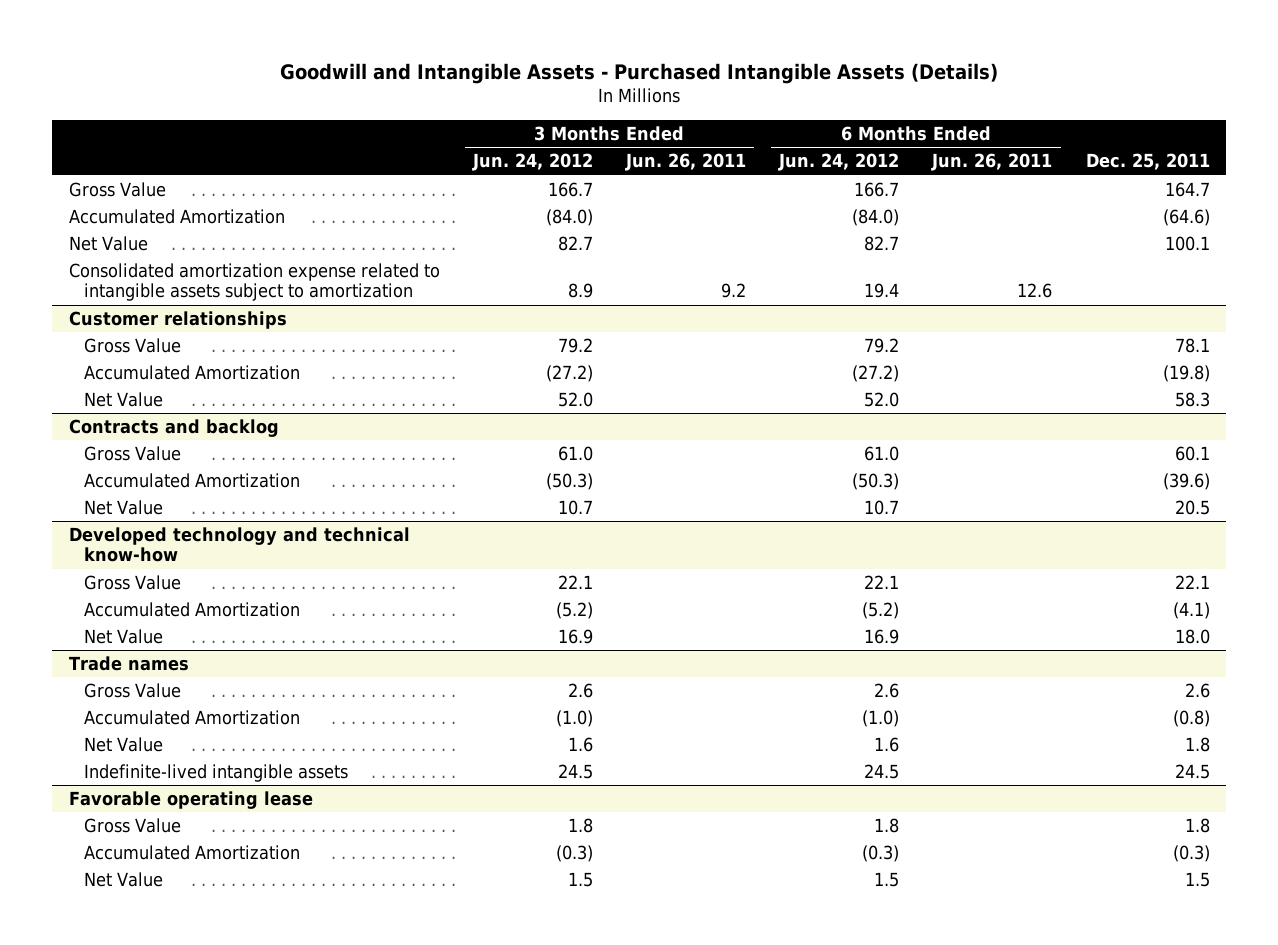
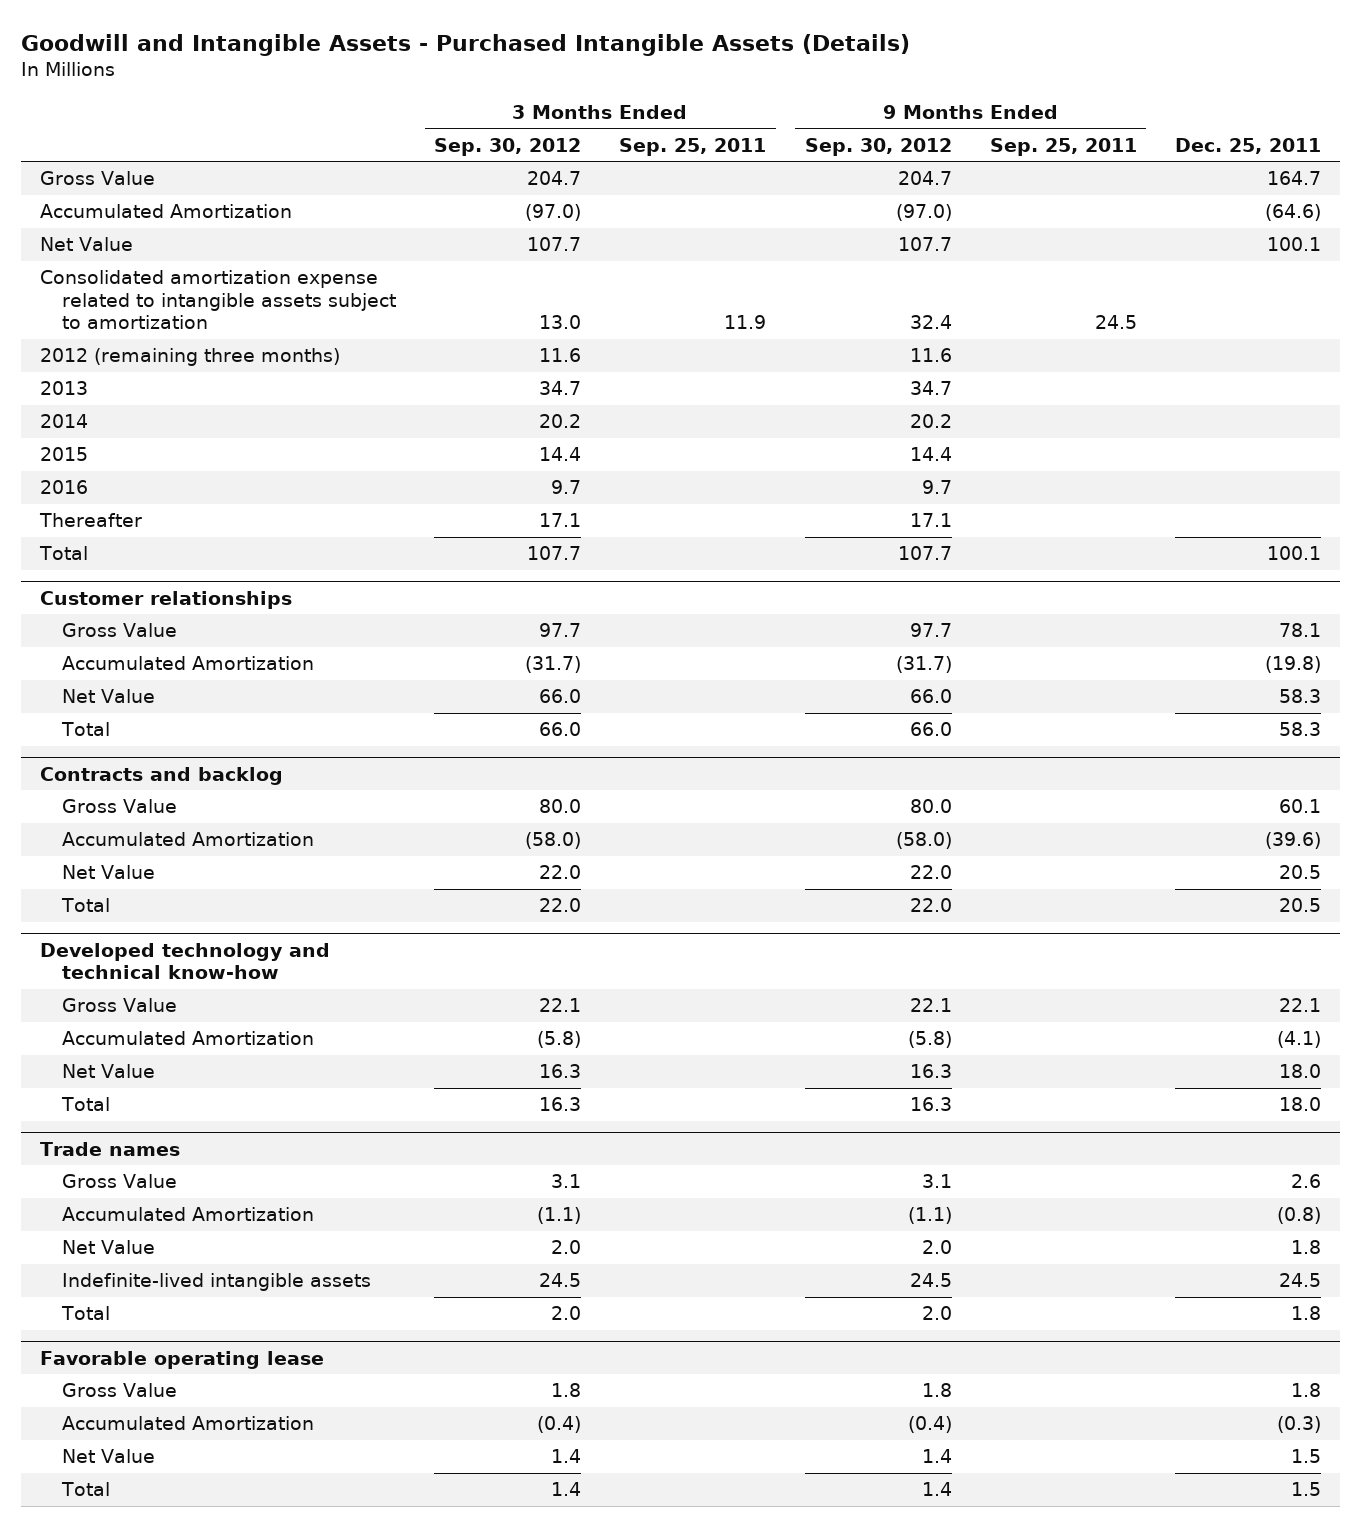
- | 3 Months Ended Jun. 24, 2012 | 3 Months Ended Jun. 26, 2011 | 6 Months Ended Jun. 24, 2012 | 6 Months Ended Jun. 26, 2011 | Dec. 25, 2011
+ | 3 Months Ended Sep. 30, 2012 | 3 Months Ended Sep. 25, 2011 | 9 Months Ended Sep. 30, 2012 | 9 Months Ended Sep. 25, 2011 | Dec. 25, 2011
+ 2012 (remaining three months) | 11.6 | | 11.6 | |
+ 2013 | 34.7 | | 34.7 | |
+ 2014 | 20.2 | | 20.2 | |
+ 2015 | 14.4 | | 14.4 | |
+ 2016 | 9.7 | | 9.7 | |
+ Thereafter | 17.1 | | 17.1 | |
+ Total | 107.7 | | 107.7 | | 100.1
@ Customer relationships
+ Total | 66.0 | | 66.0 | | 58.3
@ Contracts and backlog
+ Total | 22.0 | | 22.0 | | 20.5
@ Developed technology and technical know-how
+ Total | 16.3 | | 16.3 | | 18.0
@ Trade names
+ Total | 2.0 | | 2.0 | | 1.8
@ Favorable operating lease
+ Total | 1.4 | | 1.4 | | 1.5

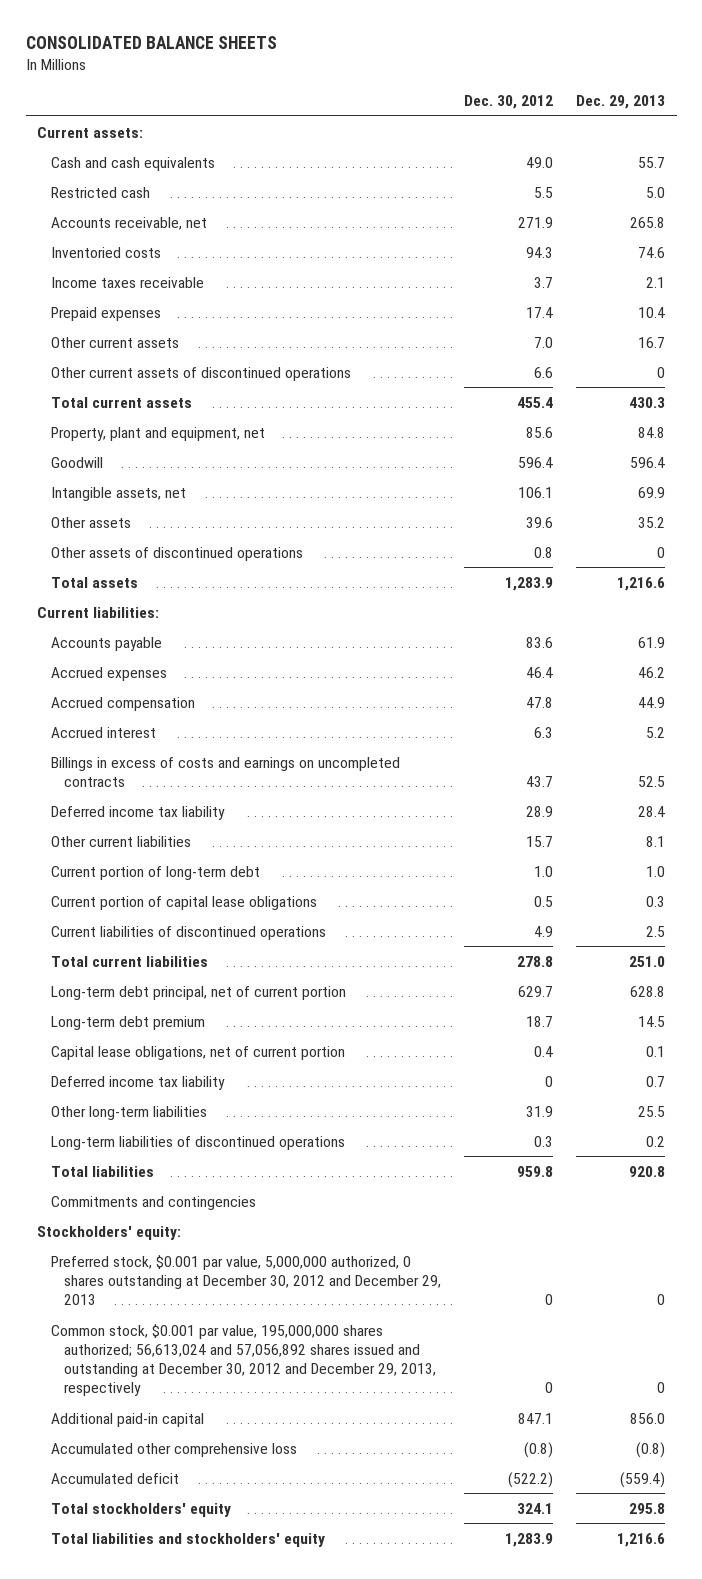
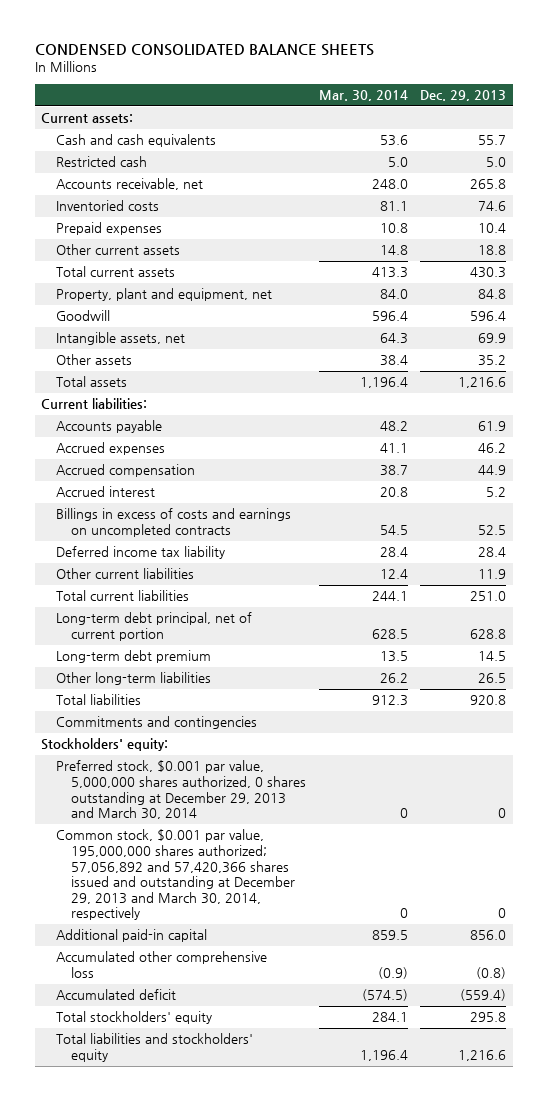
- CONSOLIDATED BALANCE SHEETS
+ CONDENSED CONSOLIDATED BALANCE SHEETS
- | Dec. 30, 2012 | Dec. 29, 2013
+ | Mar. 30, 2014 | Dec. 29, 2013
- Income taxes receivable | 3.7 | 2.1
- Other current assets | 7.0 | 16.7
- Other current assets of discontinued operations | 6.6 | 0
+ Other current assets | 14.8 | 18.8
- Other assets of discontinued operations | 0.8 | 0
- Other current liabilities | 15.7 | 8.1
- Current portion of long-term debt | 1.0 | 1.0
- Current portion of capital lease obligations | 0.5 | 0.3
- Current liabilities of discontinued operations | 4.9 | 2.5
+ Other current liabilities | 12.4 | 11.9
- Capital lease obligations, net of current portion | 0.4 | 0.1
- Deferred income tax liability | 0 | 0.7
- Other long-term liabilities | 31.9 | 25.5
- Long-term liabilities of discontinued operations | 0.3 | 0.2
+ Other long-term liabilities | 26.2 | 26.5
- Preferred stock, $0.001 par value, 5,000,000 authorized, 0 shares outstanding at December 30, 2012 and December 29, 2013 | 0 | 0
- Common stock, $0.001 par value, 195,000,000 shares authorized; 56,613,024 and 57,056,892 shares issued and outstanding at December 30, 2012 and December 29, 2013, respectively | 0 | 0
+ Preferred stock, $0.001 par value, 5,000,000 shares authorized, 0 shares outstanding at December 29, 2013 and March 30, 2014 | 0 | 0
+ Common stock, $0.001 par value, 195,000,000 shares authorized; 57,056,892 and 57,420,366 shares issued and outstanding at December 29, 2013 and March 30, 2014, respectively | 0 | 0

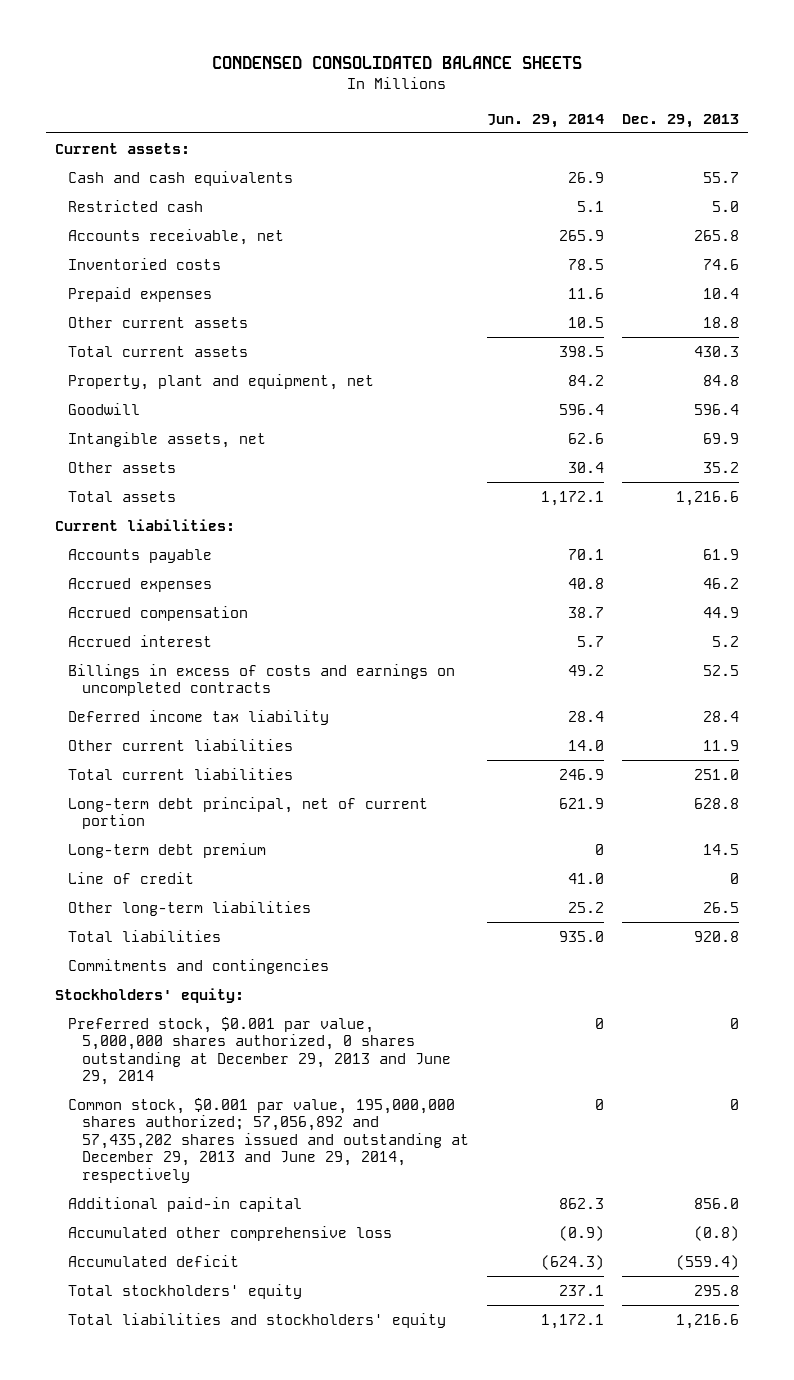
- | Mar. 30, 2014 | Dec. 29, 2013
+ | Jun. 29, 2014 | Dec. 29, 2013
+ Line of credit | 41.0 | 0
- Preferred stock, $0.001 par value, 5,000,000 shares authorized, 0 shares outstanding at December 29, 2013 and March 30, 2014 | 0 | 0
- Common stock, $0.001 par value, 195,000,000 shares authorized; 57,056,892 and 57,420,366 shares issued and outstanding at December 29, 2013 and March 30, 2014, respectively | 0 | 0
+ Preferred stock, $0.001 par value, 5,000,000 shares authorized, 0 shares outstanding at December 29, 2013 and June 29, 2014 | 0 | 0
+ Common stock, $0.001 par value, 195,000,000 shares authorized; 57,056,892 and 57,435,202 shares issued and outstanding at December 29, 2013 and June 29, 2014, respectively | 0 | 0

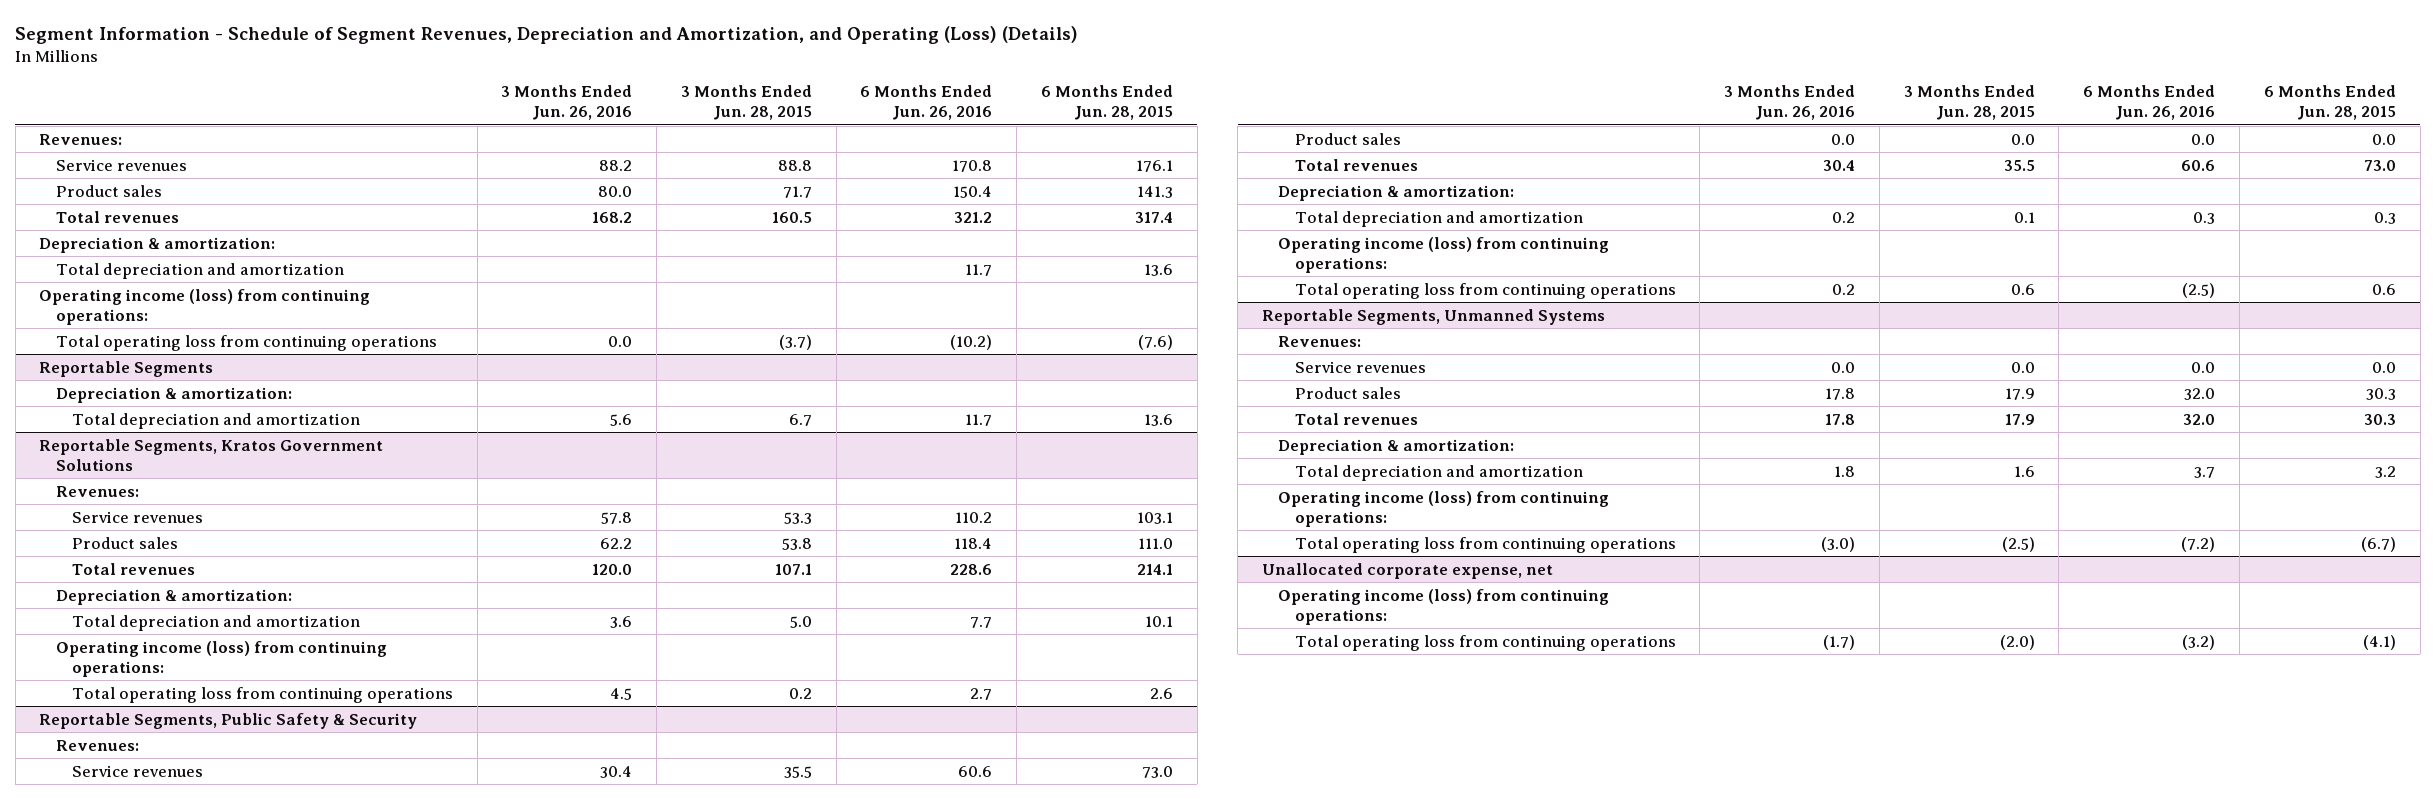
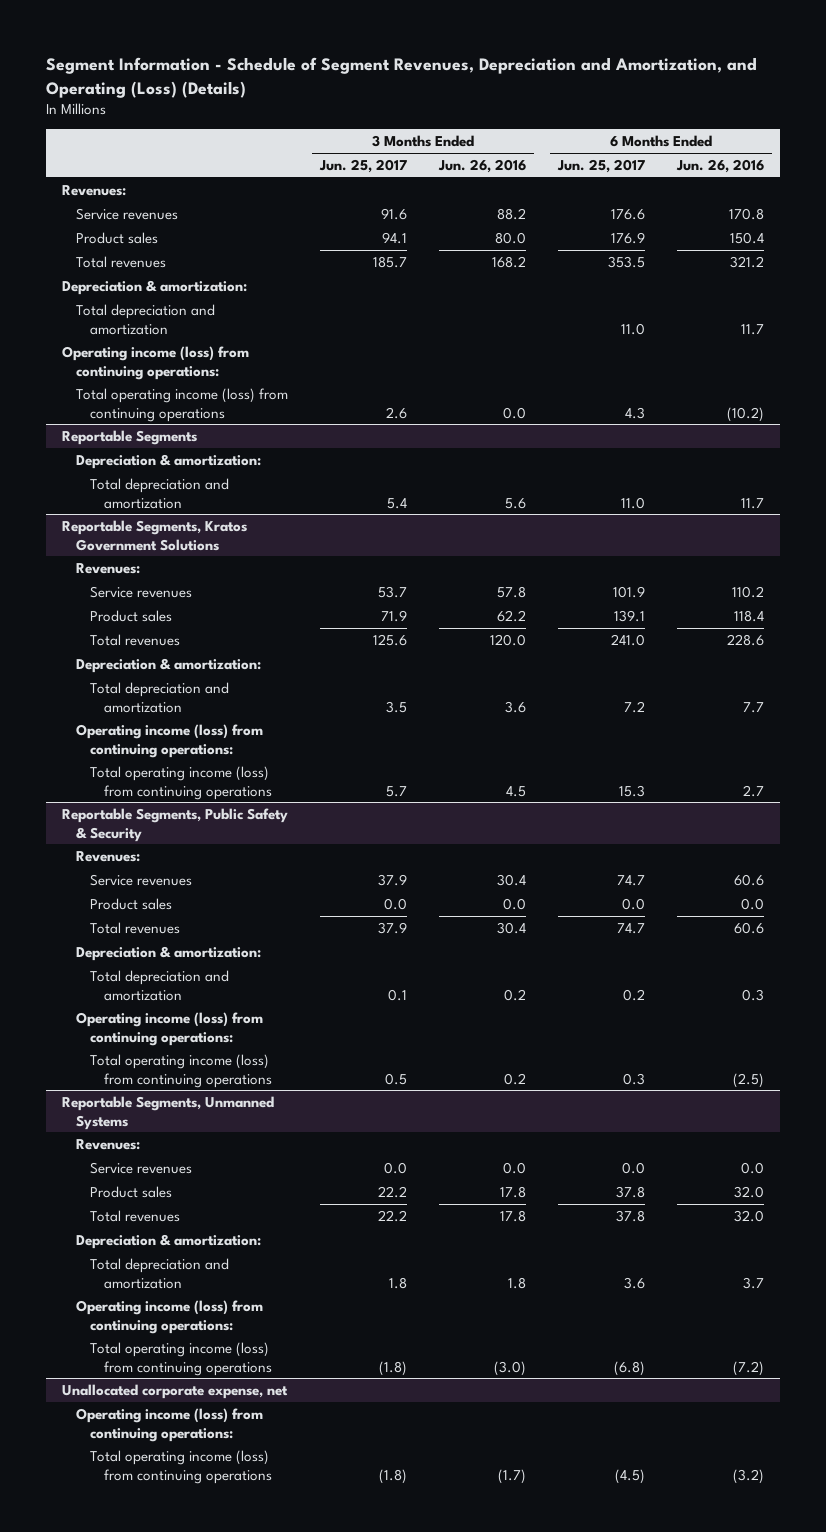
- | 3 Months Ended Jun. 26, 2016 | 3 Months Ended Jun. 28, 2015 | 6 Months Ended Jun. 26, 2016 | 6 Months Ended Jun. 28, 2015
+ | 3 Months Ended Jun. 25, 2017 | 3 Months Ended Jun. 26, 2016 | 6 Months Ended Jun. 25, 2017 | 6 Months Ended Jun. 26, 2016
- Total operating loss from continuing operations | 0.0 | (3.7) | (10.2) | (7.6)
+ Total operating income (loss) from continuing operations | 2.6 | 0.0 | 4.3 | (10.2)
@ Reportable Segments, Kratos Government Solutions
- Total operating loss from continuing operations | 4.5 | 0.2 | 2.7 | 2.6
+ Total operating income (loss) from continuing operations | 5.7 | 4.5 | 15.3 | 2.7
@ Reportable Segments, Public Safety & Security
- Total operating loss from continuing operations | 0.2 | 0.6 | (2.5) | 0.6
+ Total operating income (loss) from continuing operations | 0.5 | 0.2 | 0.3 | (2.5)
@ Reportable Segments, Unmanned Systems
- Total operating loss from continuing operations | (3.0) | (2.5) | (7.2) | (6.7)
+ Total operating income (loss) from continuing operations | (1.8) | (3.0) | (6.8) | (7.2)
@ Unallocated corporate expense, net
- Total operating loss from continuing operations | (1.7) | (2.0) | (3.2) | (4.1)
+ Total operating income (loss) from continuing operations | (1.8) | (1.7) | (4.5) | (3.2)

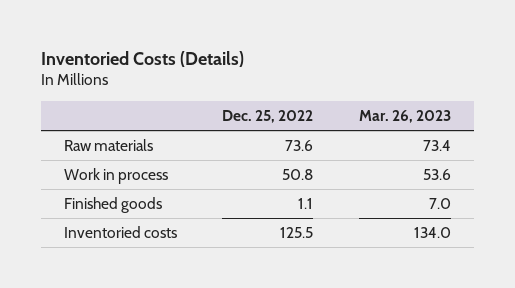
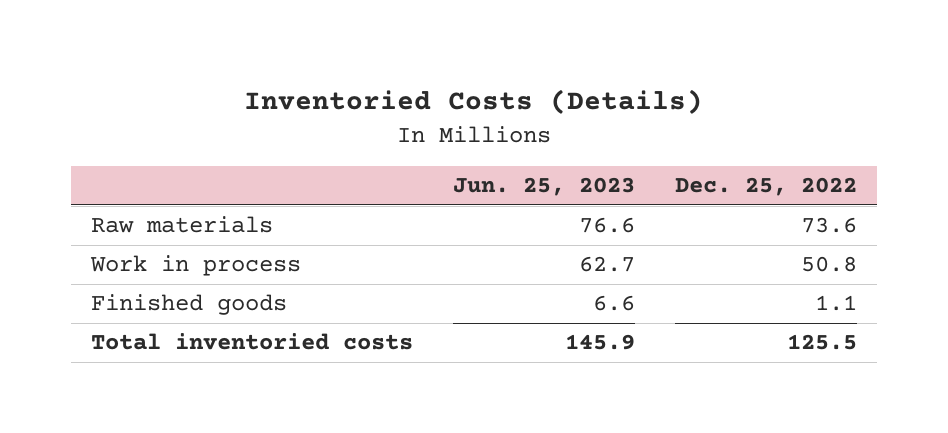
- | Dec. 25, 2022 | Mar. 26, 2023
+ | Jun. 25, 2023 | Dec. 25, 2022
- Inventoried costs | 125.5 | 134.0
+ Total inventoried costs | 145.9 | 125.5

